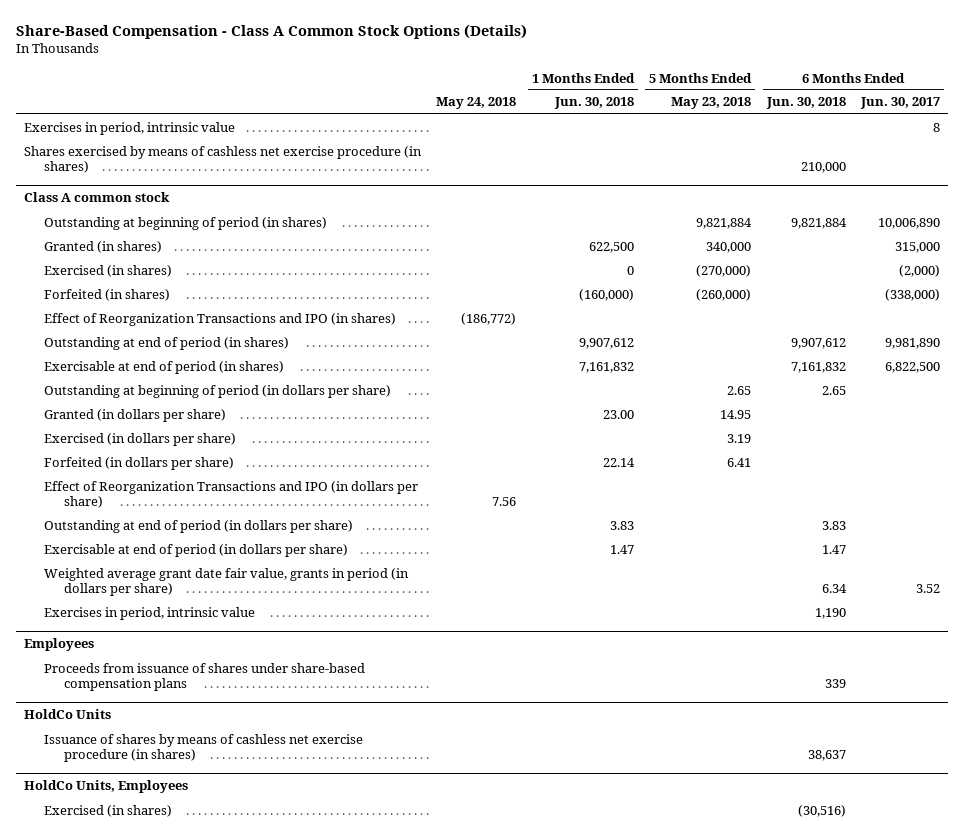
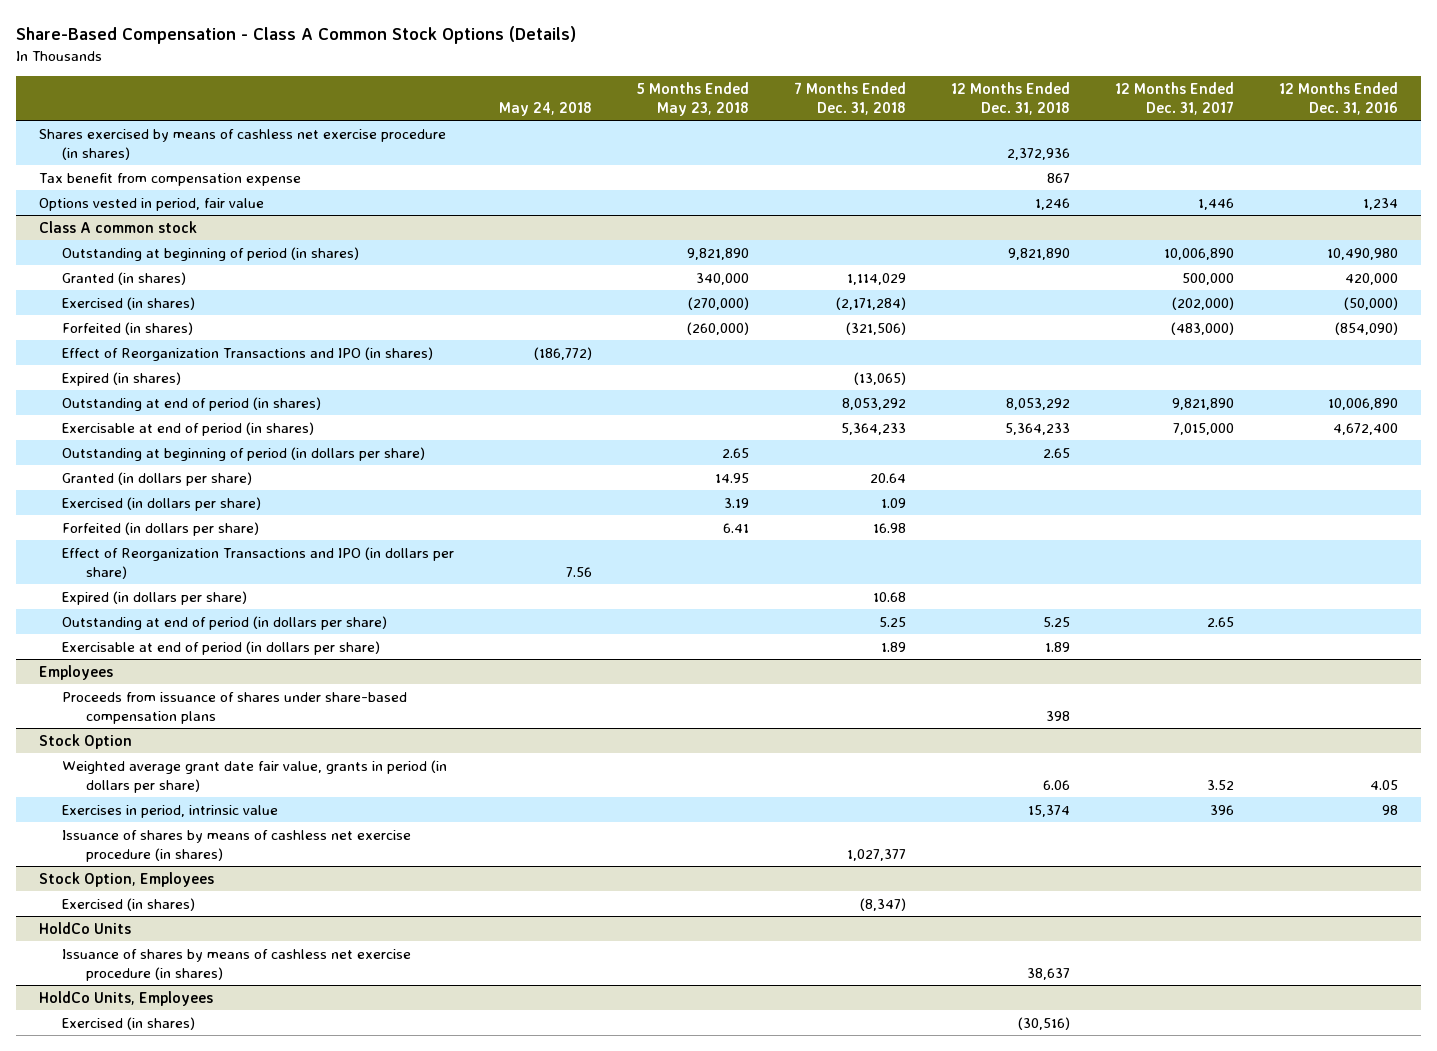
- | May 24, 2018 | 1 Months Ended Jun. 30, 2018 | 5 Months Ended May 23, 2018 | 6 Months Ended Jun. 30, 2018 | 6 Months Ended Jun. 30, 2017
+ | May 24, 2018 | 5 Months Ended May 23, 2018 | 7 Months Ended Dec. 31, 2018 | 12 Months Ended Dec. 31, 2018 | 12 Months Ended Dec. 31, 2017 | 12 Months Ended Dec. 31, 2016
- Exercises in period, intrinsic value | | | | | 8
+ Tax benefit from compensation expense | | | | 867 | |
+ Options vested in period, fair value | | | | 1,246 | 1,446 | 1,234
@ Class A common stock
- Outstanding at beginning of period (in shares) | | | 9,821,884 | 9,821,884 | 10,006,890
+ Outstanding at beginning of period (in shares) | | 9,821,890 | | 9,821,890 | 10,006,890 | 10,490,980
+ Expired (in shares) | | | (13,065) | | |
+ Expired (in dollars per share) | | | 10.68 | | |
- Weighted average grant date fair value, grants in period (in dollars per share) | | | | 6.34 | 3.52
- Exercises in period, intrinsic value | | | | 1,190 |
+ Stock Option
+ Weighted average grant date fair value, grants in period (in dollars per share) | | | | 6.06 | 3.52 | 4.05
+ Exercises in period, intrinsic value | | | | 15,374 | 396 | 98
+ Issuance of shares by means of cashless net exercise procedure (in shares) | | | 1,027,377 | | |
+ Stock Option, Employees
+ Exercised (in shares) | | | (8,347) | | |

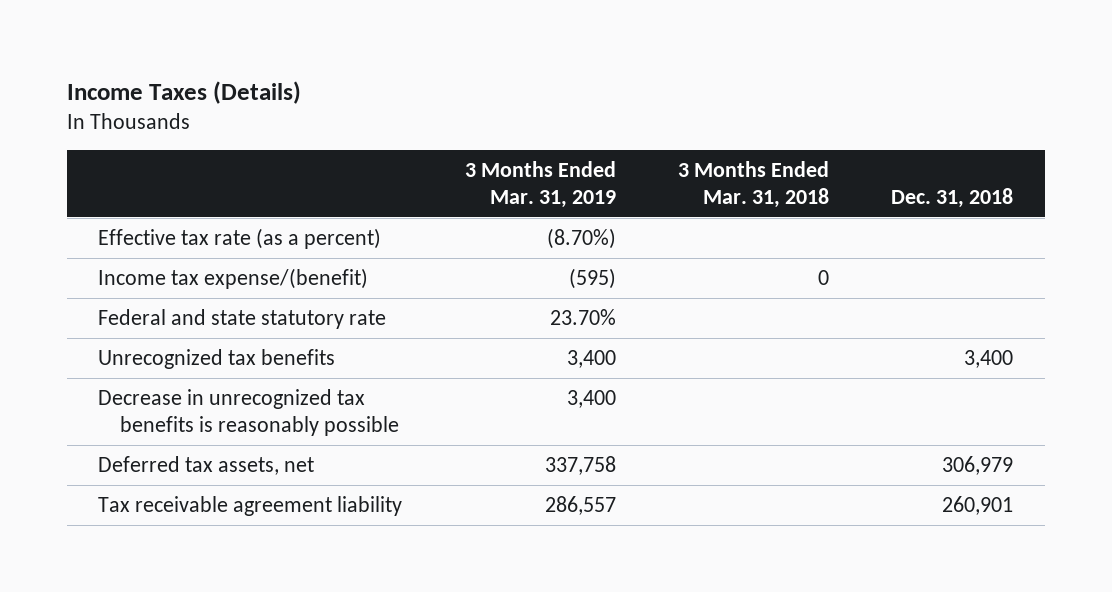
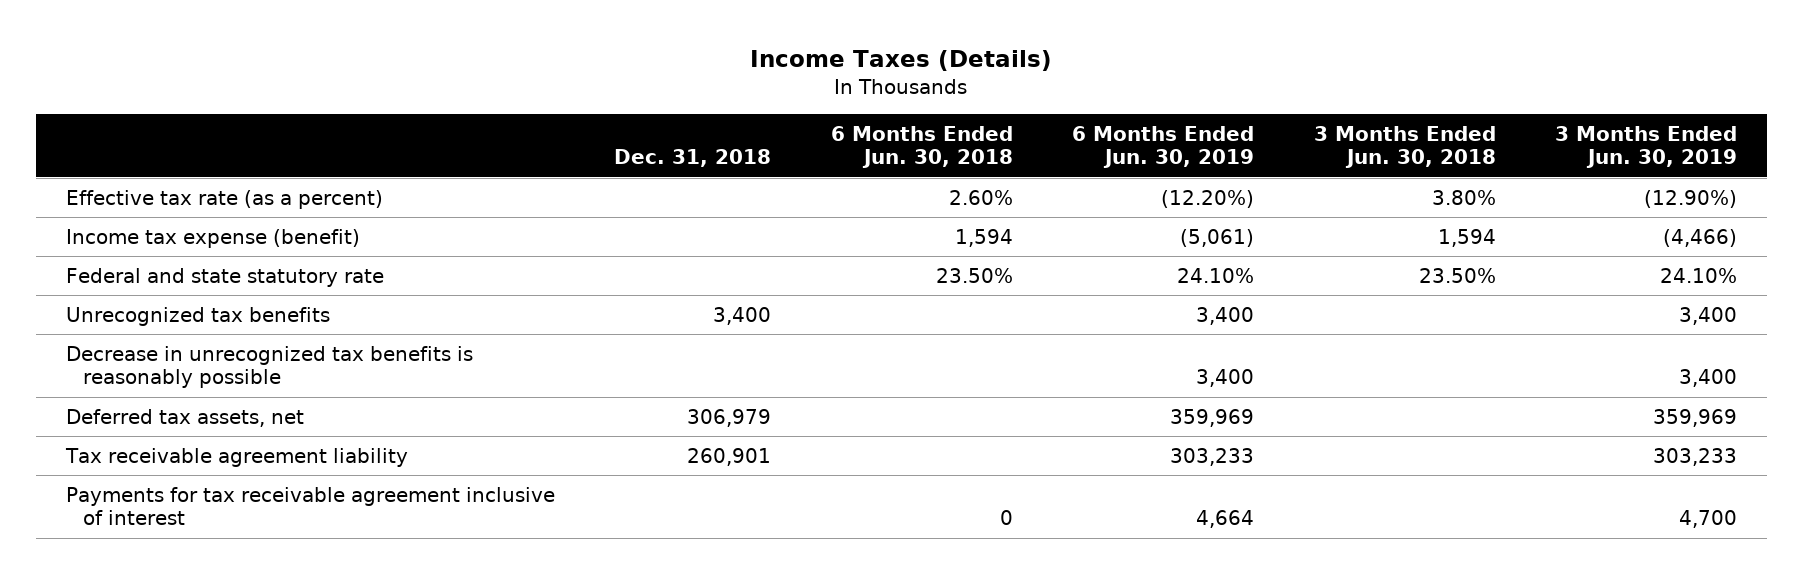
- | 3 Months Ended Mar. 31, 2019 | 3 Months Ended Mar. 31, 2018 | Dec. 31, 2018
+ | Dec. 31, 2018 | 6 Months Ended Jun. 30, 2018 | 6 Months Ended Jun. 30, 2019 | 3 Months Ended Jun. 30, 2018 | 3 Months Ended Jun. 30, 2019
- Income tax expense/(benefit) | (595) | 0 |
+ Income tax expense (benefit) | | 1,594 | (5,061) | 1,594 | (4,466)
+ Payments for tax receivable agreement inclusive of interest | | 0 | 4,664 | | 4,700

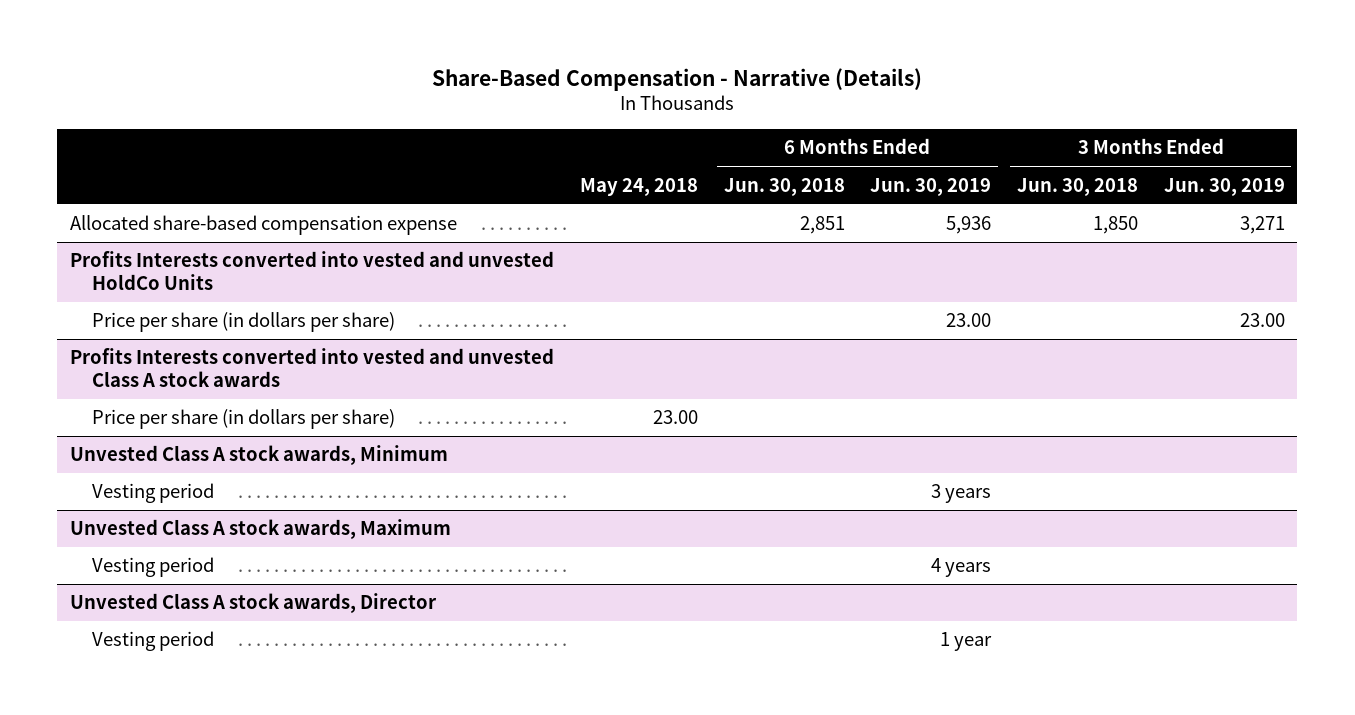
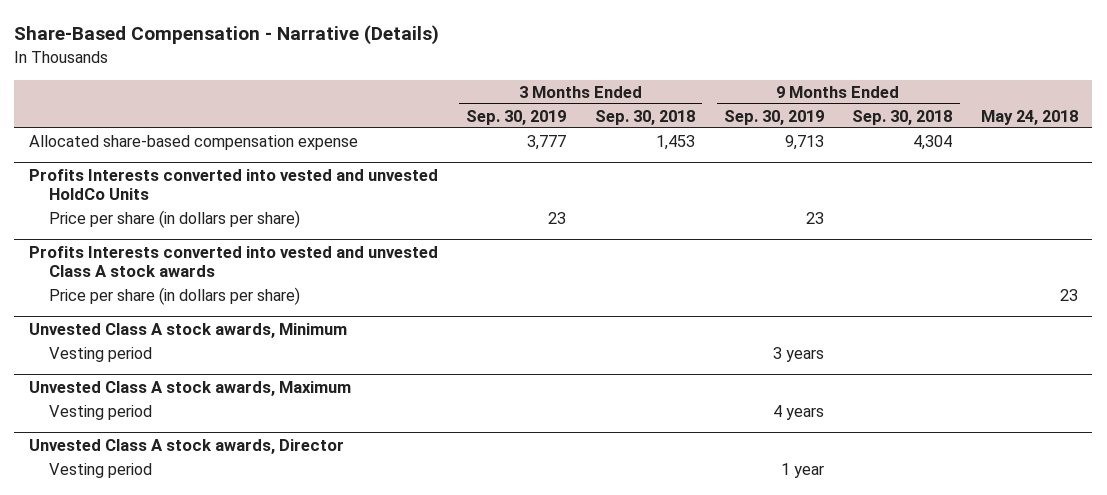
- | May 24, 2018 | 6 Months Ended Jun. 30, 2018 | 6 Months Ended Jun. 30, 2019 | 3 Months Ended Jun. 30, 2018 | 3 Months Ended Jun. 30, 2019
+ | 3 Months Ended Sep. 30, 2019 | 3 Months Ended Sep. 30, 2018 | 9 Months Ended Sep. 30, 2019 | 9 Months Ended Sep. 30, 2018 | May 24, 2018
@ Profits Interests converted into vested and unvested Class A stock awards
- Price per share (in dollars per share) | 23.00 | | | |
+ Price per share (in dollars per share) | | | | | 23

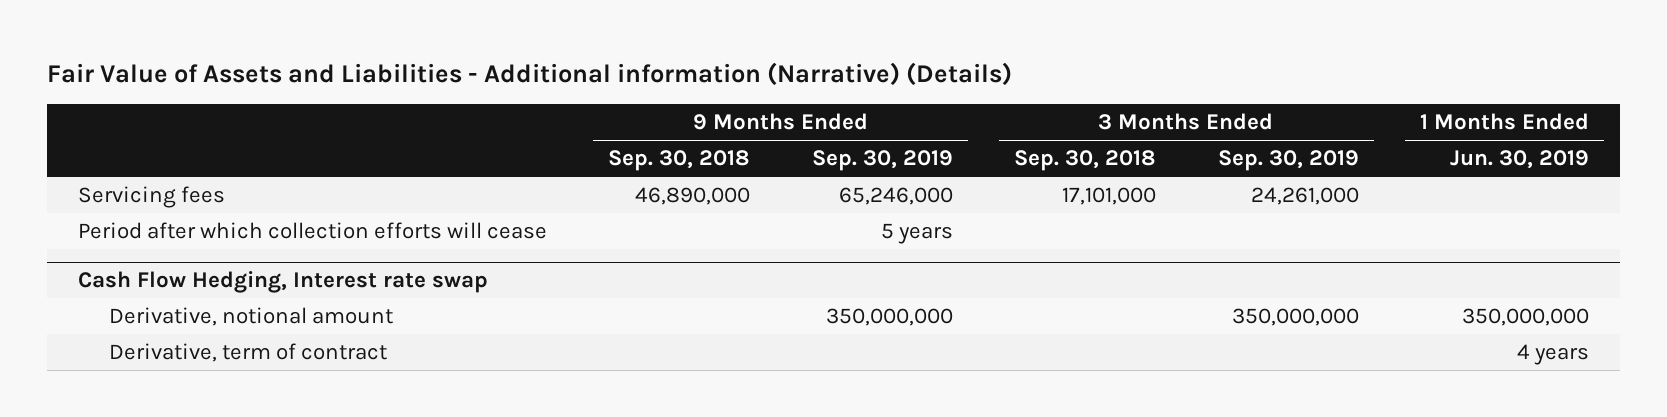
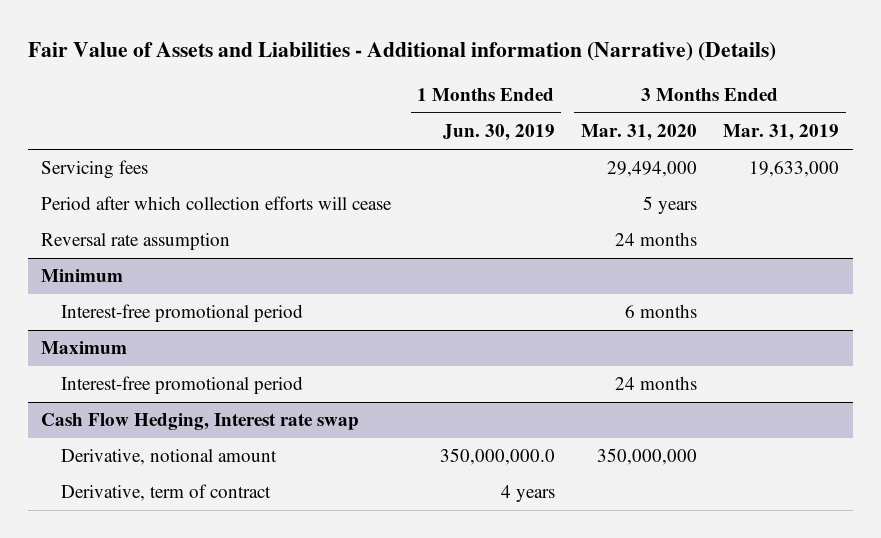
- | 9 Months Ended Sep. 30, 2018 | 9 Months Ended Sep. 30, 2019 | 3 Months Ended Sep. 30, 2018 | 3 Months Ended Sep. 30, 2019 | 1 Months Ended Jun. 30, 2019
+ | 1 Months Ended Jun. 30, 2019 | 3 Months Ended Mar. 31, 2020 | 3 Months Ended Mar. 31, 2019
+ Reversal rate assumption | | 24 months |
+ Minimum
+ Interest-free promotional period | | 6 months |
+ Maximum
+ Interest-free promotional period | | 24 months |
@ Cash Flow Hedging, Interest rate swap
- Derivative, notional amount | | 350,000,000 | | 350,000,000 | 350,000,000
+ Derivative, notional amount | 350,000,000.0 | 350,000,000 |

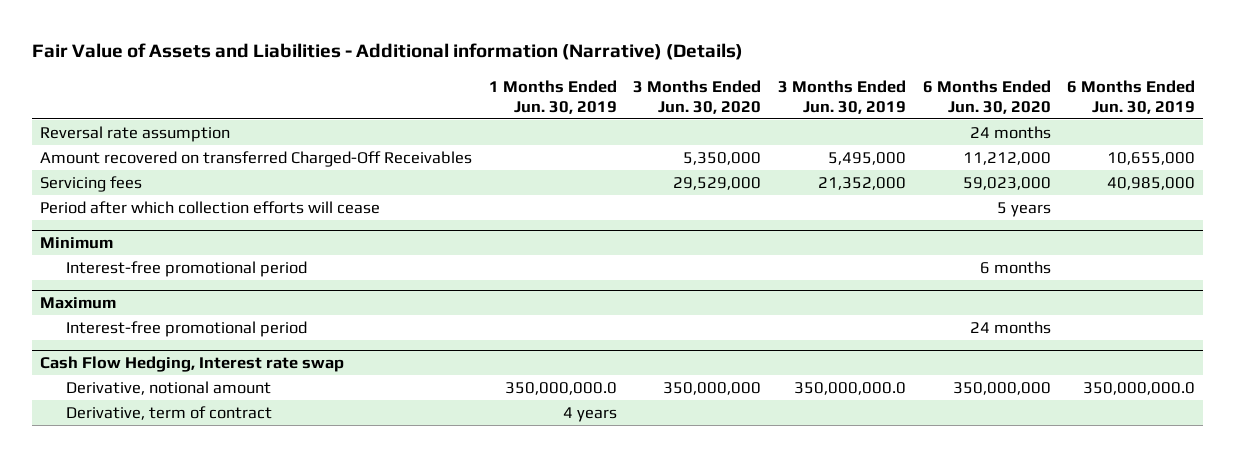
- | 1 Months Ended Jun. 30, 2019 | 3 Months Ended Mar. 31, 2020 | 3 Months Ended Mar. 31, 2019
+ | 1 Months Ended Jun. 30, 2019 | 3 Months Ended Jun. 30, 2020 | 3 Months Ended Jun. 30, 2019 | 6 Months Ended Jun. 30, 2020 | 6 Months Ended Jun. 30, 2019
moved up: Reversal rate assumption | | | | 24 months |
+ Amount recovered on transferred Charged-Off Receivables | | 5,350,000 | 5,495,000 | 11,212,000 | 10,655,000

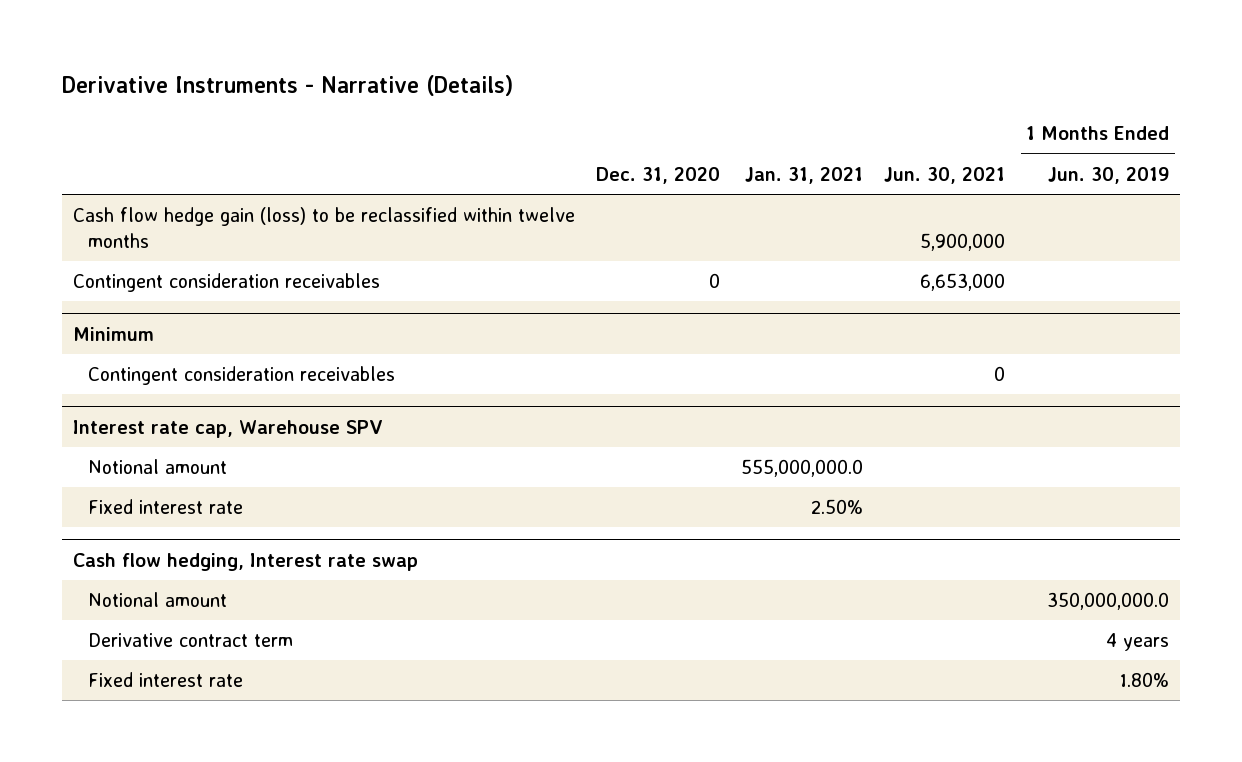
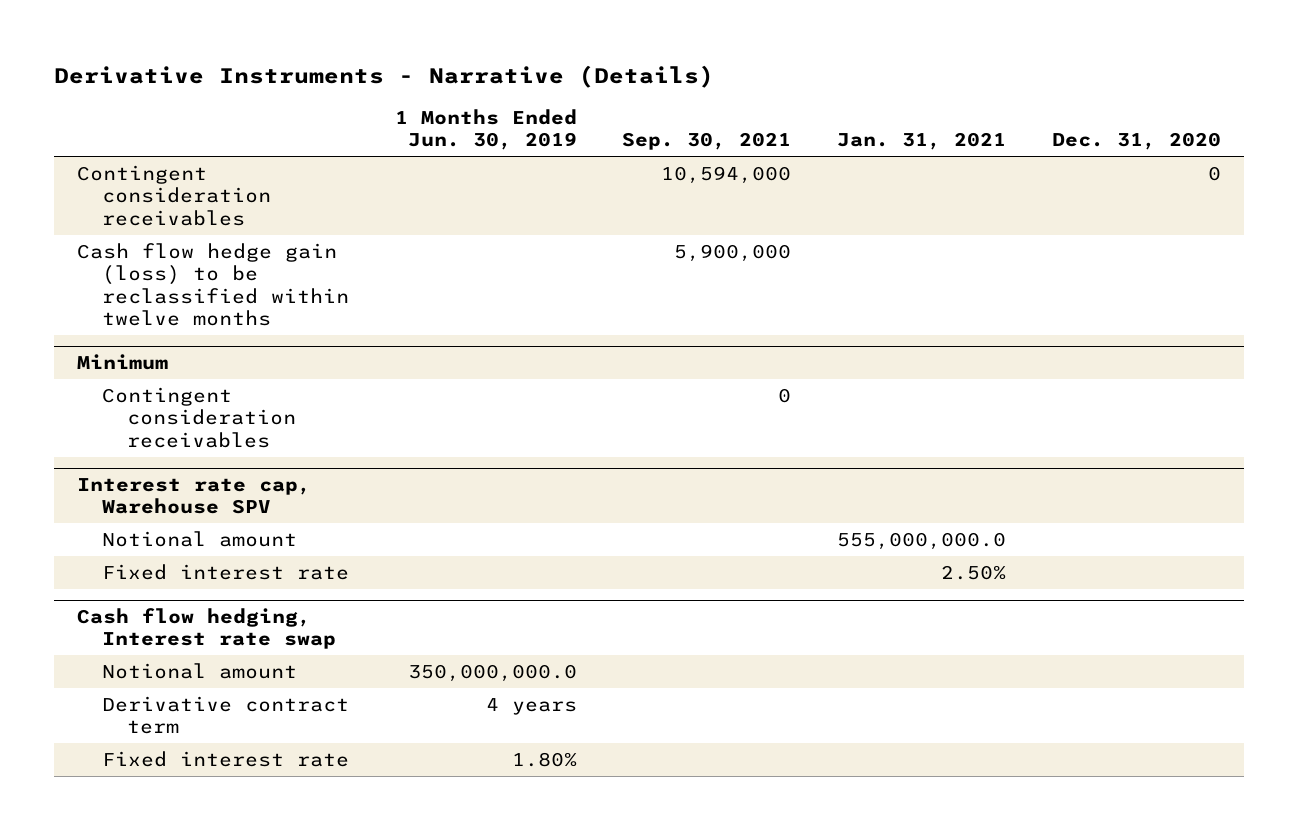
- | Dec. 31, 2020 | Jan. 31, 2021 | Jun. 30, 2021 | 1 Months Ended Jun. 30, 2019
+ | 1 Months Ended Jun. 30, 2019 | Sep. 30, 2021 | Jan. 31, 2021 | Dec. 31, 2020
moved down: Cash flow hedge gain (loss) to be reclassified within twelve months | | 5,900,000 | |

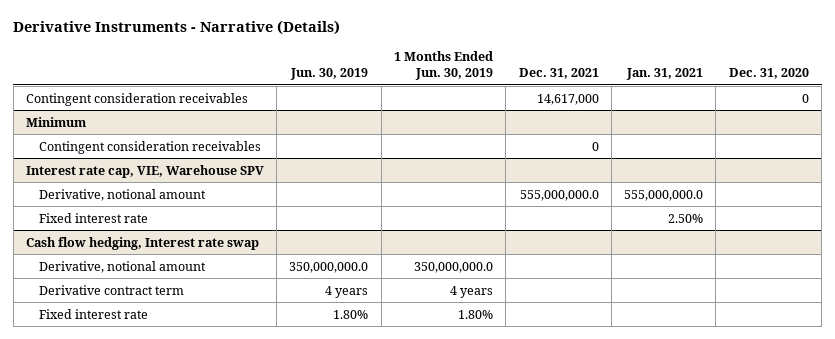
- | 1 Months Ended Jun. 30, 2019 | Sep. 30, 2021 | Jan. 31, 2021 | Dec. 31, 2020
+ | Jun. 30, 2019 | 1 Months Ended Jun. 30, 2019 | Dec. 31, 2021 | Jan. 31, 2021 | Dec. 31, 2020
- Cash flow hedge gain (loss) to be reclassified within twelve months | | 5,900,000 | |
- Interest rate cap, Warehouse SPV
- Notional amount | | | 555,000,000.0 |
+ Interest rate cap, VIE, Warehouse SPV
+ Derivative, notional amount | | | 555,000,000.0 | 555,000,000.0 |
@ Cash flow hedging, Interest rate swap
- Notional amount | 350,000,000.0 | | |
+ Derivative, notional amount | 350,000,000.0 | 350,000,000.0 | | |

